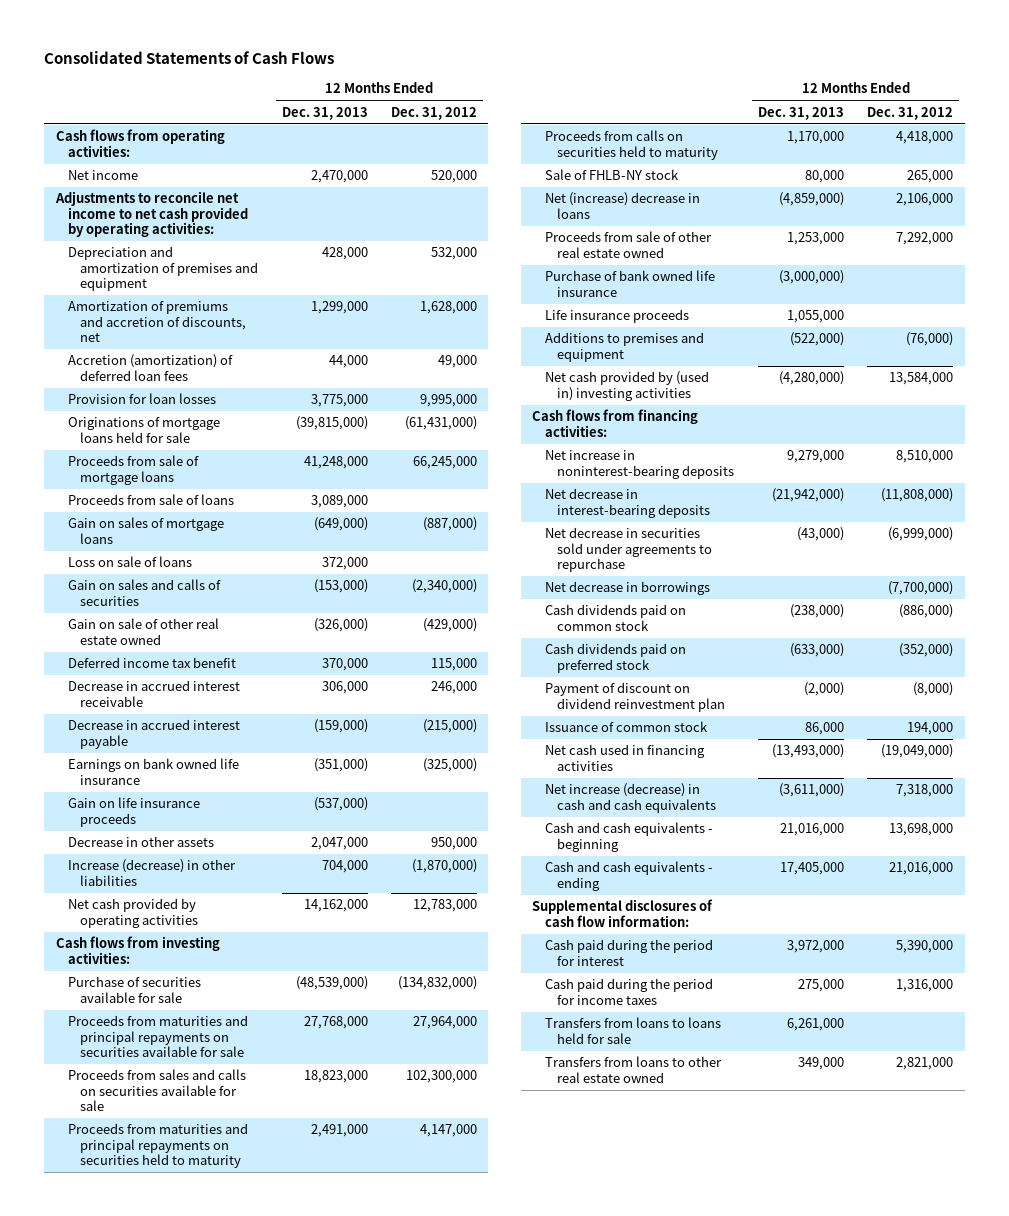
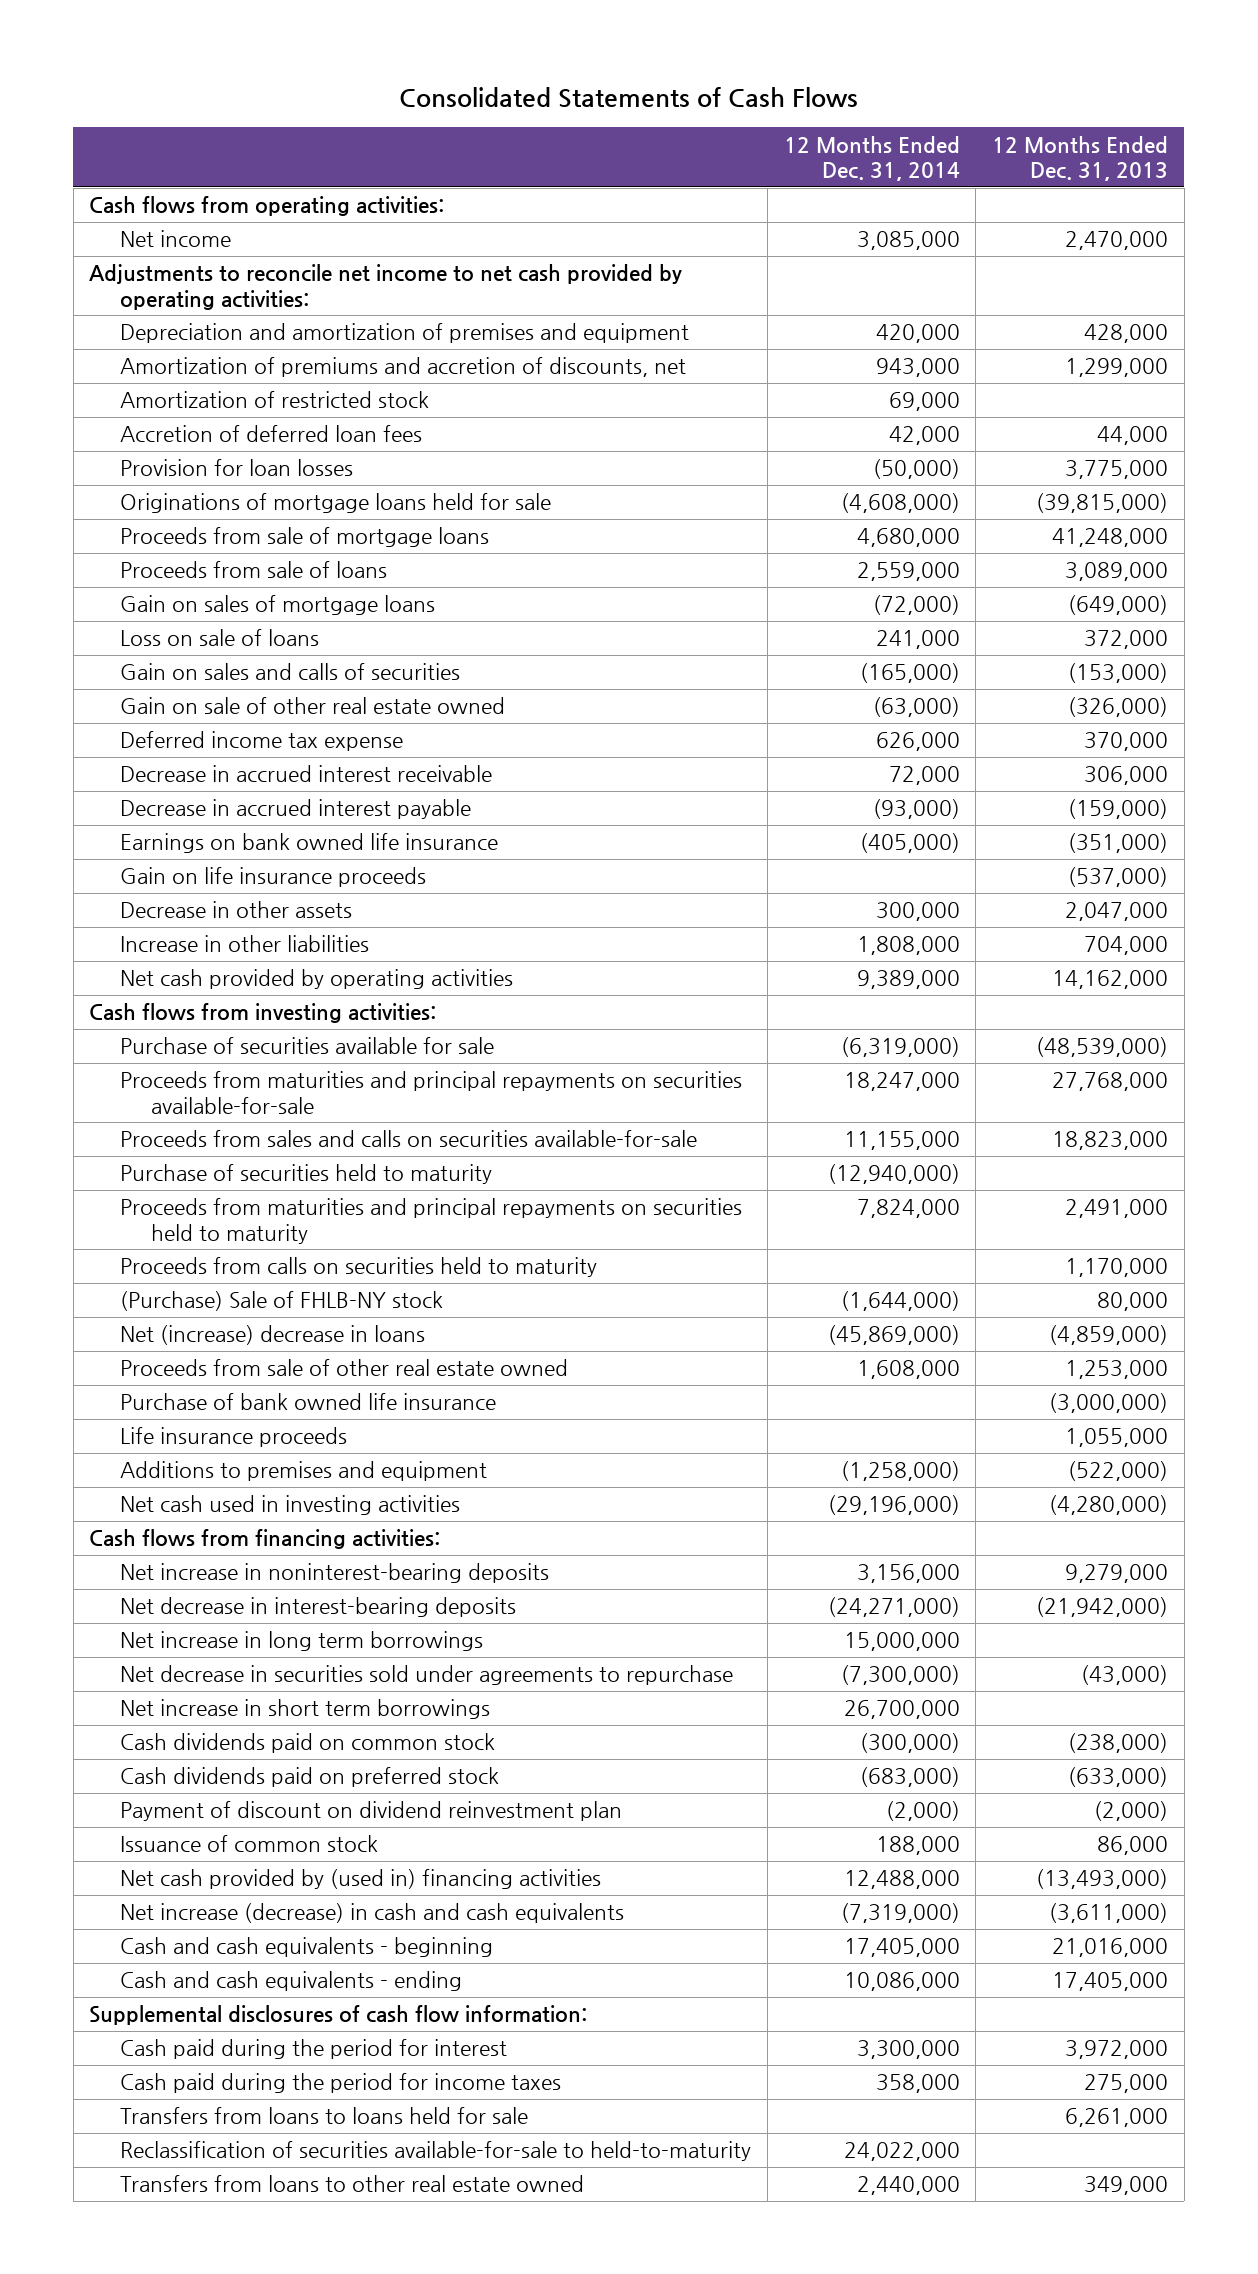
- | 12 Months Ended Dec. 31, 2013 | 12 Months Ended Dec. 31, 2012
+ | 12 Months Ended Dec. 31, 2014 | 12 Months Ended Dec. 31, 2013
- Accretion (amortization) of deferred loan fees | 44,000 | 49,000
+ Amortization of restricted stock | 69,000 |
+ Accretion of deferred loan fees | 42,000 | 44,000
- Deferred income tax benefit | 370,000 | 115,000
+ Deferred income tax expense | 626,000 | 370,000
- Increase (decrease) in other liabilities | 704,000 | (1,870,000)
+ Increase in other liabilities | 1,808,000 | 704,000
- Proceeds from maturities and principal repayments on securities available for sale | 27,768,000 | 27,964,000
- Proceeds from sales and calls on securities available for sale | 18,823,000 | 102,300,000
+ Proceeds from maturities and principal repayments on securities available-for-sale | 18,247,000 | 27,768,000
+ Proceeds from sales and calls on securities available-for-sale | 11,155,000 | 18,823,000
+ Purchase of securities held to maturity | (12,940,000) |
- Sale of FHLB-NY stock | 80,000 | 265,000
+ (Purchase) Sale of FHLB-NY stock | (1,644,000) | 80,000
- Net cash provided by (used in) investing activities | (4,280,000) | 13,584,000
+ Net cash used in investing activities | (29,196,000) | (4,280,000)
+ Net increase in long term borrowings | 15,000,000 |
- Net decrease in borrowings | | (7,700,000)
+ Net increase in short term borrowings | 26,700,000 |
- Net cash used in financing activities | (13,493,000) | (19,049,000)
+ Net cash provided by (used in) financing activities | 12,488,000 | (13,493,000)
+ Reclassification of securities available-for-sale to held-to-maturity | 24,022,000 |

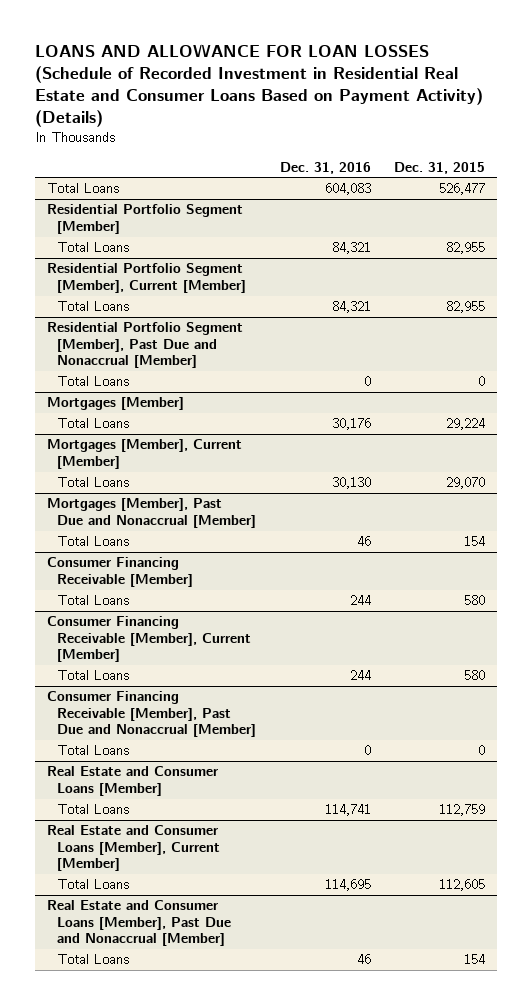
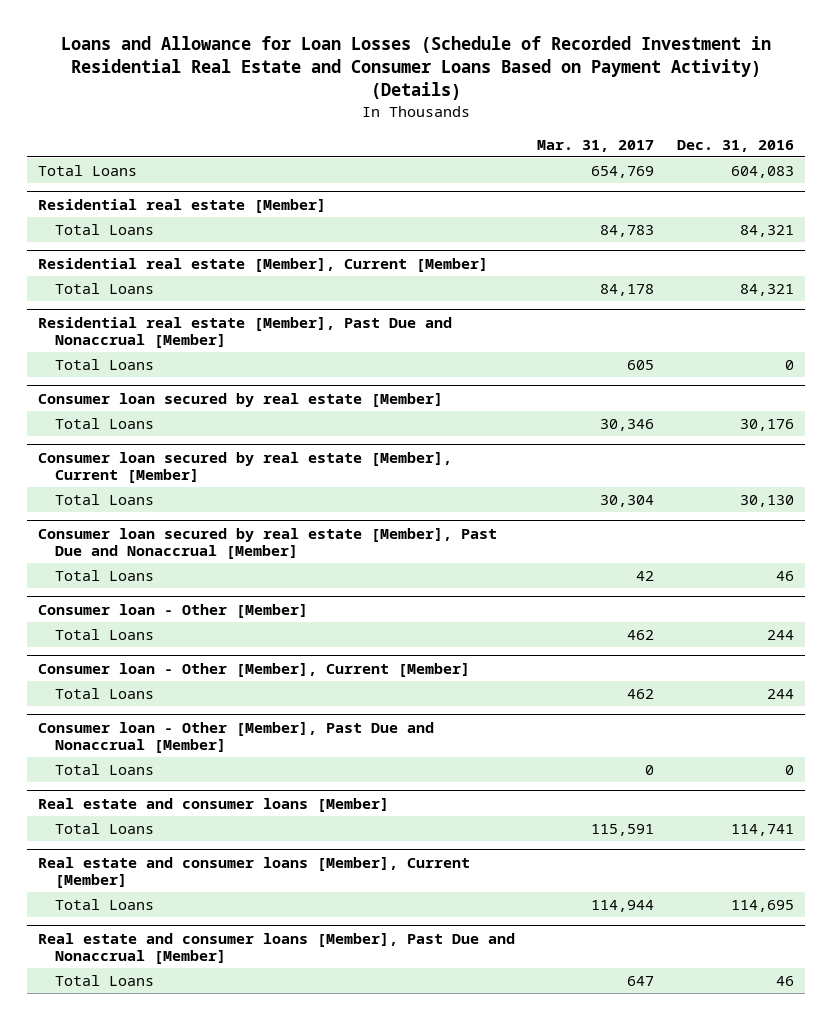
- LOANS AND ALLOWANCE FOR LOAN LOSSES (Schedule of Recorded Investment in Residential Real Estate and Consumer Loans Based on Payment Activity) (Details)
+ Loans and Allowance for Loan Losses (Schedule of Recorded Investment in Residential Real Estate and Consumer Loans Based on Payment Activity) (Details)
- | Dec. 31, 2016 | Dec. 31, 2015
+ | Mar. 31, 2017 | Dec. 31, 2016
- Residential Portfolio Segment [Member]
+ Residential real estate [Member]
- Residential Portfolio Segment [Member], Current [Member]
+ Residential real estate [Member], Current [Member]
- Residential Portfolio Segment [Member], Past Due and Nonaccrual [Member]
+ Residential real estate [Member], Past Due and Nonaccrual [Member]
- Mortgages [Member]
+ Consumer loan secured by real estate [Member]
- Mortgages [Member], Current [Member]
+ Consumer loan secured by real estate [Member], Current [Member]
- Mortgages [Member], Past Due and Nonaccrual [Member]
+ Consumer loan secured by real estate [Member], Past Due and Nonaccrual [Member]
- Consumer Financing Receivable [Member]
+ Consumer loan - Other [Member]
- Consumer Financing Receivable [Member], Current [Member]
+ Consumer loan - Other [Member], Current [Member]
- Consumer Financing Receivable [Member], Past Due and Nonaccrual [Member]
+ Consumer loan - Other [Member], Past Due and Nonaccrual [Member]
- Real Estate and Consumer Loans [Member]
+ Real estate and consumer loans [Member]
- Real Estate and Consumer Loans [Member], Current [Member]
+ Real estate and consumer loans [Member], Current [Member]
- Real Estate and Consumer Loans [Member], Past Due and Nonaccrual [Member]
+ Real estate and consumer loans [Member], Past Due and Nonaccrual [Member]

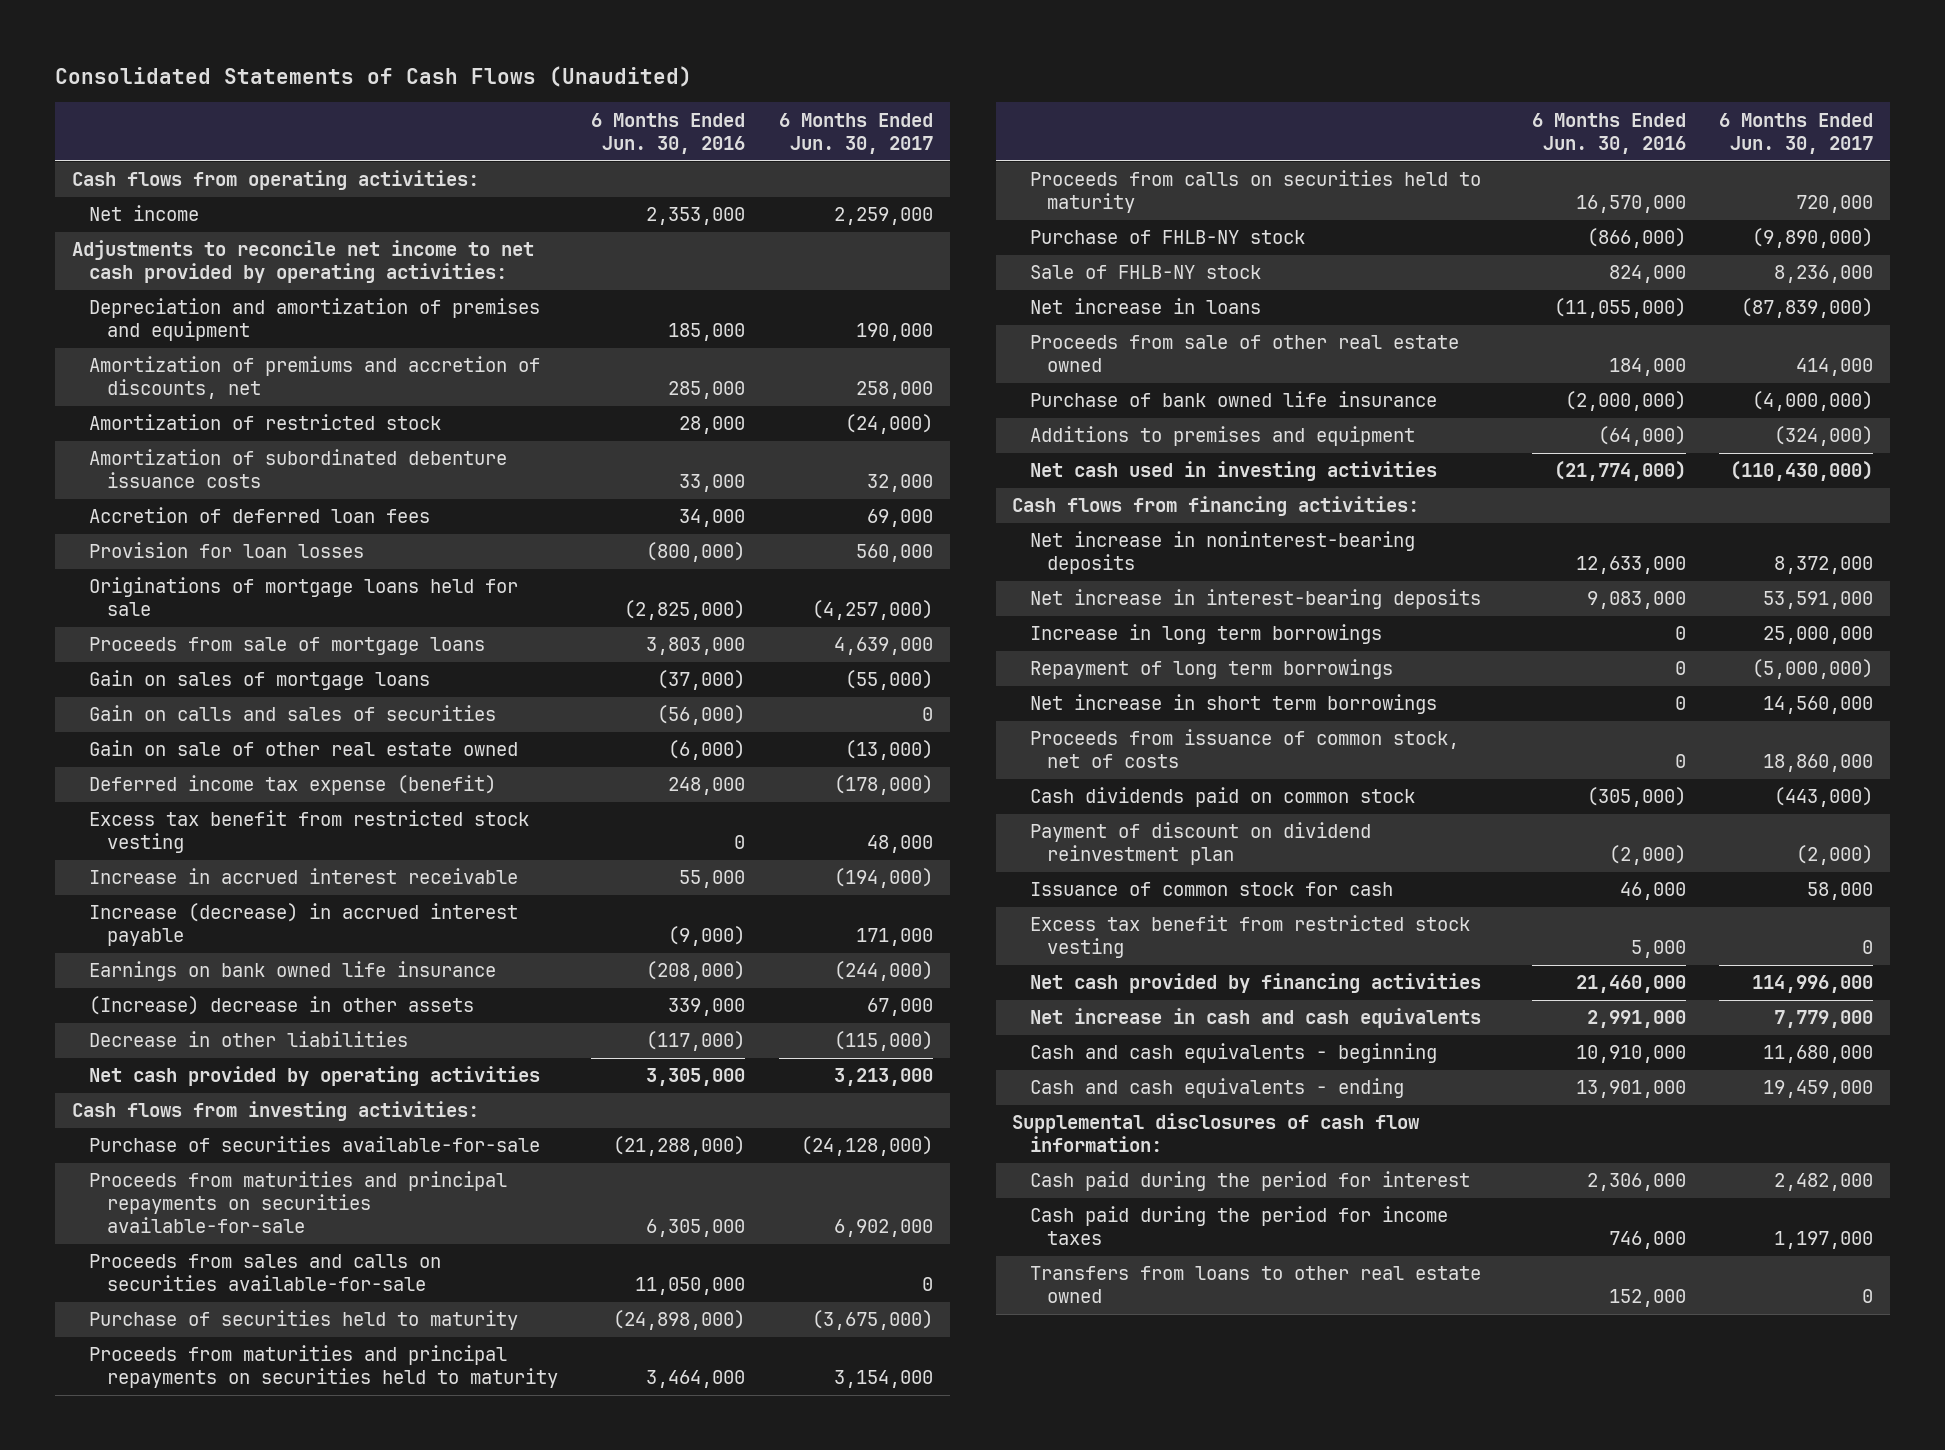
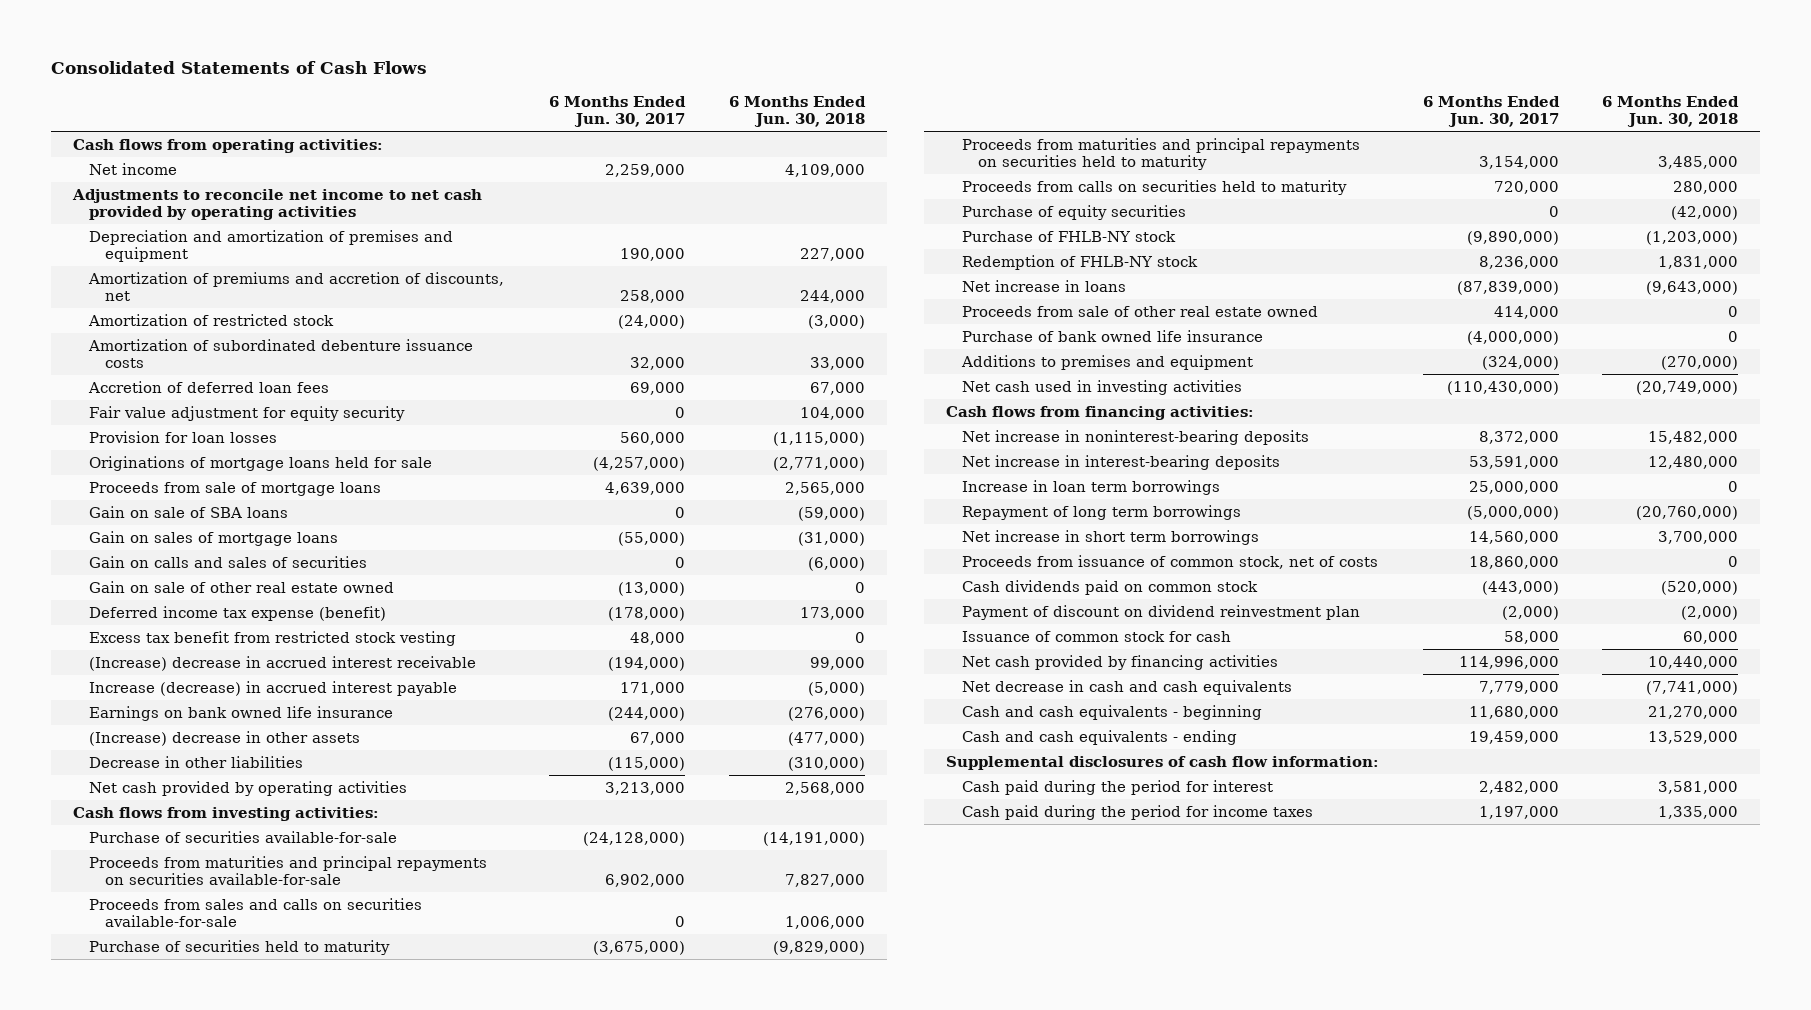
- Consolidated Statements of Cash Flows (Unaudited)
+ Consolidated Statements of Cash Flows
- | 6 Months Ended Jun. 30, 2016 | 6 Months Ended Jun. 30, 2017
+ | 6 Months Ended Jun. 30, 2017 | 6 Months Ended Jun. 30, 2018
- Adjustments to reconcile net income to net cash provided by operating activities:
+ Adjustments to reconcile net income to net cash provided by operating activities
+ Fair value adjustment for equity security | 0 | 104,000
+ Gain on sale of SBA loans | 0 | (59,000)
- Increase in accrued interest receivable | 55,000 | (194,000)
+ (Increase) decrease in accrued interest receivable | (194,000) | 99,000
+ Purchase of equity securities | 0 | (42,000)
- Sale of FHLB-NY stock | 824,000 | 8,236,000
+ Redemption of FHLB-NY stock | 8,236,000 | 1,831,000
- Increase in long term borrowings | 0 | 25,000,000
+ Increase in loan term borrowings | 25,000,000 | 0
- Excess tax benefit from restricted stock vesting | 5,000 | 0
- Net increase in cash and cash equivalents | 2,991,000 | 7,779,000
+ Net decrease in cash and cash equivalents | 7,779,000 | (7,741,000)
- Transfers from loans to other real estate owned | 152,000 | 0

